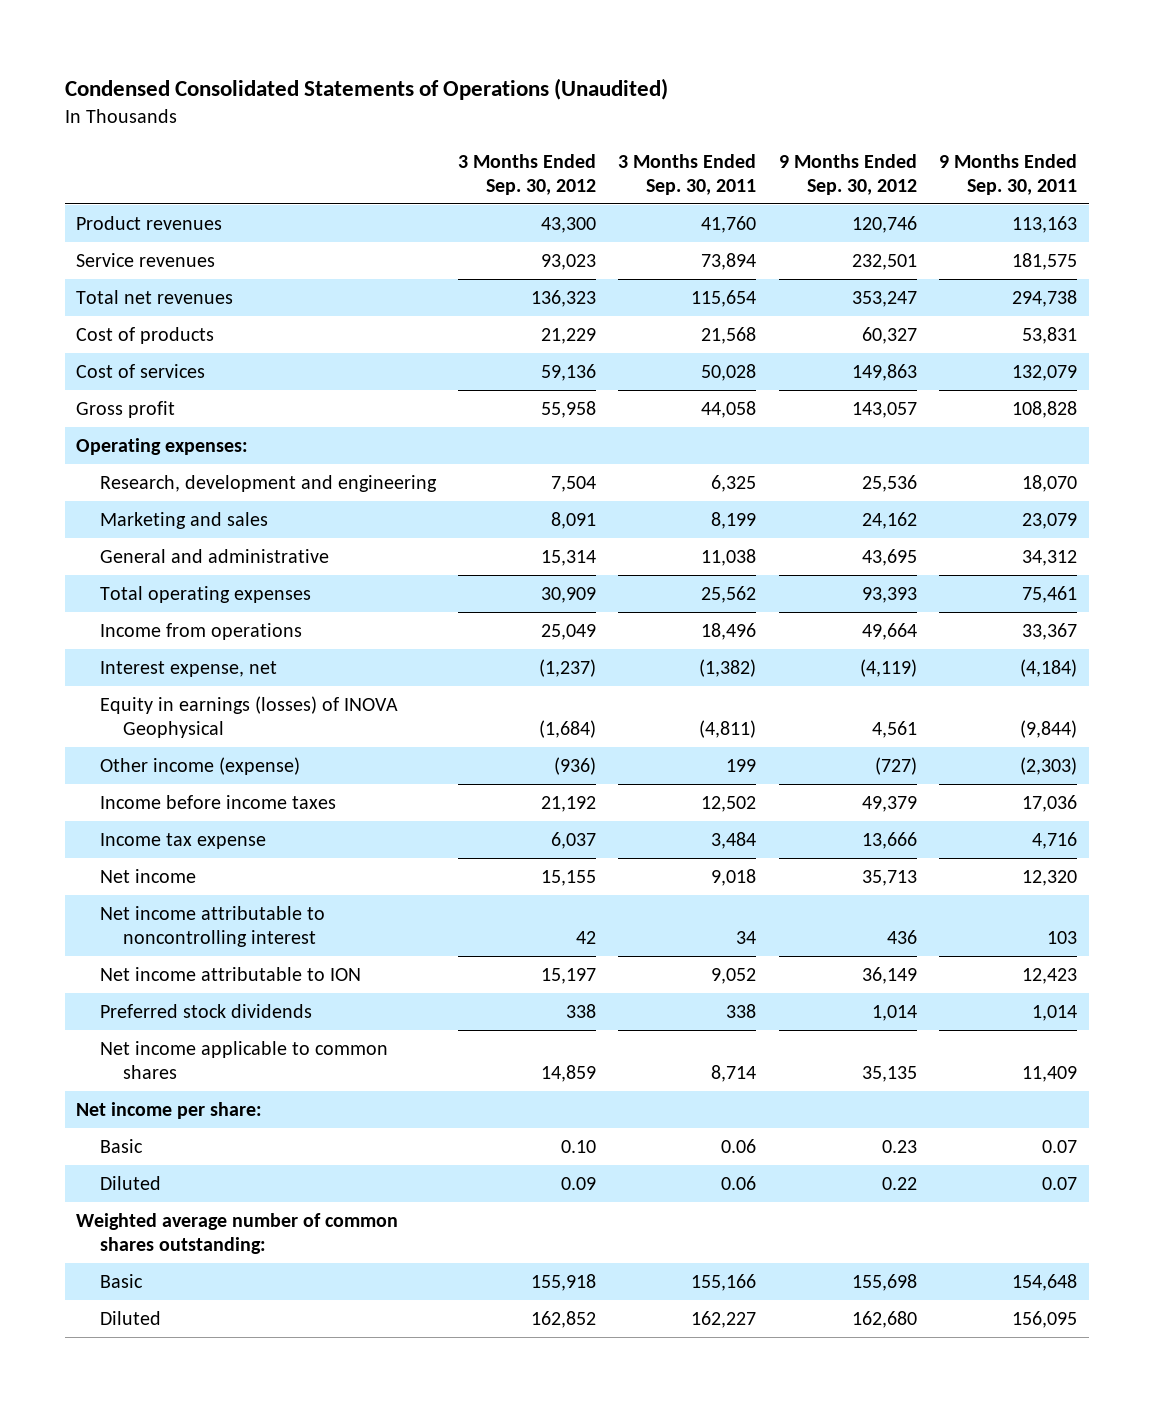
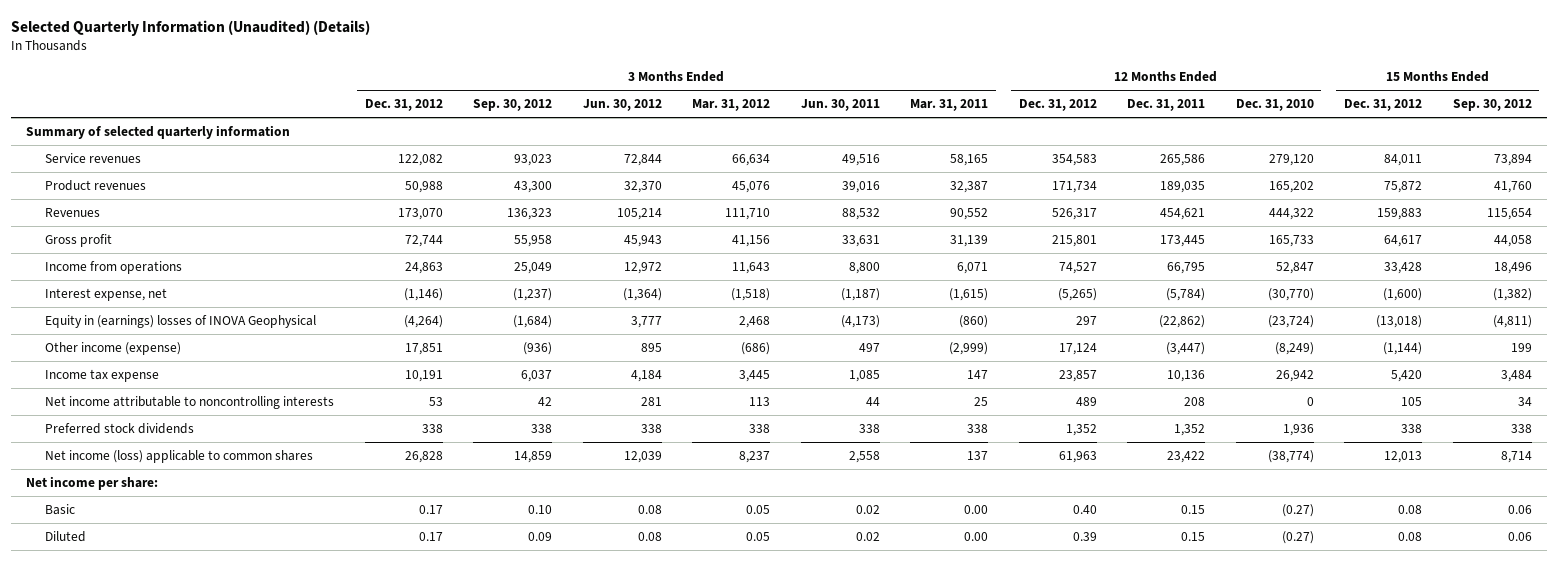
- Condensed Consolidated Statements of Operations (Unaudited)
+ Selected Quarterly Information (Unaudited) (Details)
- | 3 Months Ended Sep. 30, 2012 | 3 Months Ended Sep. 30, 2011 | 9 Months Ended Sep. 30, 2012 | 9 Months Ended Sep. 30, 2011
+ | 3 Months Ended Dec. 31, 2012 | 3 Months Ended Sep. 30, 2012 | 3 Months Ended Jun. 30, 2012 | 3 Months Ended Mar. 31, 2012 | 3 Months Ended Jun. 30, 2011 | 3 Months Ended Mar. 31, 2011 | 12 Months Ended Dec. 31, 2012 | 12 Months Ended Dec. 31, 2011 | 12 Months Ended Dec. 31, 2010 | 15 Months Ended Dec. 31, 2012 | 15 Months Ended Sep. 30, 2012
+ Summary of selected quarterly information
- Total net revenues | 136,323 | 115,654 | 353,247 | 294,738
- Cost of products | 21,229 | 21,568 | 60,327 | 53,831
- Cost of services | 59,136 | 50,028 | 149,863 | 132,079
moved down: Product revenues | 50,988 | 43,300 | 32,370 | 45,076 | 39,016 | 32,387 | 171,734 | 189,035 | 165,202 | 75,872 | 41,760
+ Revenues | 173,070 | 136,323 | 105,214 | 111,710 | 88,532 | 90,552 | 526,317 | 454,621 | 444,322 | 159,883 | 115,654
- Operating expenses:
- Research, development and engineering | 7,504 | 6,325 | 25,536 | 18,070
- Marketing and sales | 8,091 | 8,199 | 24,162 | 23,079
- General and administrative | 15,314 | 11,038 | 43,695 | 34,312
- Total operating expenses | 30,909 | 25,562 | 93,393 | 75,461
- Equity in earnings (losses) of INOVA Geophysical | (1,684) | (4,811) | 4,561 | (9,844)
+ Equity in (earnings) losses of INOVA Geophysical | (4,264) | (1,684) | 3,777 | 2,468 | (4,173) | (860) | 297 | (22,862) | (23,724) | (13,018) | (4,811)
- Income before income taxes | 21,192 | 12,502 | 49,379 | 17,036
- Net income | 15,155 | 9,018 | 35,713 | 12,320
- Net income attributable to noncontrolling interest | 42 | 34 | 436 | 103
- Net income attributable to ION | 15,197 | 9,052 | 36,149 | 12,423
+ Net income attributable to noncontrolling interests | 53 | 42 | 281 | 113 | 44 | 25 | 489 | 208 | 0 | 105 | 34
- Net income applicable to common shares | 14,859 | 8,714 | 35,135 | 11,409
+ Net income (loss) applicable to common shares | 26,828 | 14,859 | 12,039 | 8,237 | 2,558 | 137 | 61,963 | 23,422 | (38,774) | 12,013 | 8,714
- Weighted average number of common shares outstanding:
- Basic | 155,918 | 155,166 | 155,698 | 154,648
- Diluted | 162,852 | 162,227 | 162,680 | 156,095

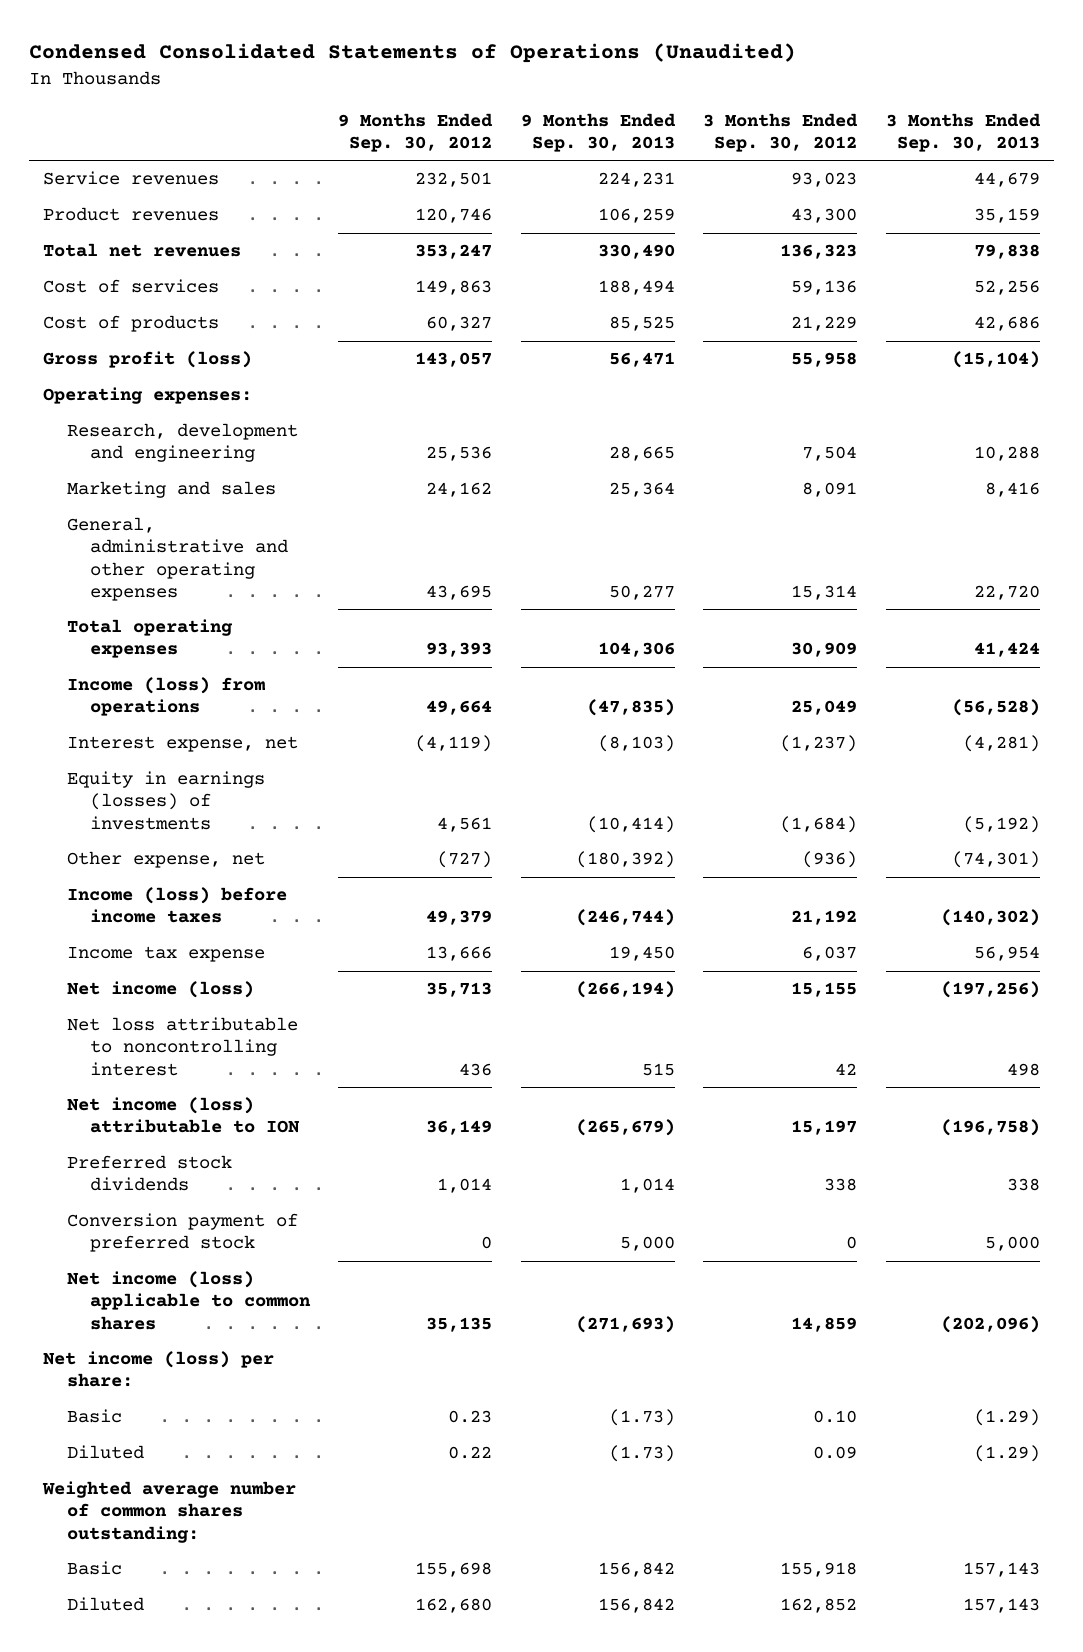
- Selected Quarterly Information (Unaudited) (Details)
+ Condensed Consolidated Statements of Operations (Unaudited)
- | 3 Months Ended Dec. 31, 2012 | 3 Months Ended Sep. 30, 2012 | 3 Months Ended Jun. 30, 2012 | 3 Months Ended Mar. 31, 2012 | 3 Months Ended Jun. 30, 2011 | 3 Months Ended Mar. 31, 2011 | 12 Months Ended Dec. 31, 2012 | 12 Months Ended Dec. 31, 2011 | 12 Months Ended Dec. 31, 2010 | 15 Months Ended Dec. 31, 2012 | 15 Months Ended Sep. 30, 2012
+ | 9 Months Ended Sep. 30, 2012 | 9 Months Ended Sep. 30, 2013 | 3 Months Ended Sep. 30, 2012 | 3 Months Ended Sep. 30, 2013
- Summary of selected quarterly information
- Revenues | 173,070 | 136,323 | 105,214 | 111,710 | 88,532 | 90,552 | 526,317 | 454,621 | 444,322 | 159,883 | 115,654
- Gross profit | 72,744 | 55,958 | 45,943 | 41,156 | 33,631 | 31,139 | 215,801 | 173,445 | 165,733 | 64,617 | 44,058
- Income from operations | 24,863 | 25,049 | 12,972 | 11,643 | 8,800 | 6,071 | 74,527 | 66,795 | 52,847 | 33,428 | 18,496
+ Total net revenues | 353,247 | 330,490 | 136,323 | 79,838
+ Cost of services | 149,863 | 188,494 | 59,136 | 52,256
+ Cost of products | 60,327 | 85,525 | 21,229 | 42,686
+ Gross profit (loss) | 143,057 | 56,471 | 55,958 | (15,104)
+ Operating expenses:
+ Research, development and engineering | 25,536 | 28,665 | 7,504 | 10,288
+ Marketing and sales | 24,162 | 25,364 | 8,091 | 8,416
+ General, administrative and other operating expenses | 43,695 | 50,277 | 15,314 | 22,720
+ Total operating expenses | 93,393 | 104,306 | 30,909 | 41,424
+ Income (loss) from operations | 49,664 | (47,835) | 25,049 | (56,528)
- Equity in (earnings) losses of INOVA Geophysical | (4,264) | (1,684) | 3,777 | 2,468 | (4,173) | (860) | 297 | (22,862) | (23,724) | (13,018) | (4,811)
- Other income (expense) | 17,851 | (936) | 895 | (686) | 497 | (2,999) | 17,124 | (3,447) | (8,249) | (1,144) | 199
+ Equity in earnings (losses) of investments | 4,561 | (10,414) | (1,684) | (5,192)
+ Other expense, net | (727) | (180,392) | (936) | (74,301)
+ Income (loss) before income taxes | 49,379 | (246,744) | 21,192 | (140,302)
- Net income attributable to noncontrolling interests | 53 | 42 | 281 | 113 | 44 | 25 | 489 | 208 | 0 | 105 | 34
+ Net income (loss) | 35,713 | (266,194) | 15,155 | (197,256)
+ Net loss attributable to noncontrolling interest | 436 | 515 | 42 | 498
+ Net income (loss) attributable to ION | 36,149 | (265,679) | 15,197 | (196,758)
+ Conversion payment of preferred stock | 0 | 5,000 | 0 | 5,000
- Net income per share:
+ Net income (loss) per share:
+ Weighted average number of common shares outstanding:
+ Basic | 155,698 | 156,842 | 155,918 | 157,143
+ Diluted | 162,680 | 156,842 | 162,852 | 157,143

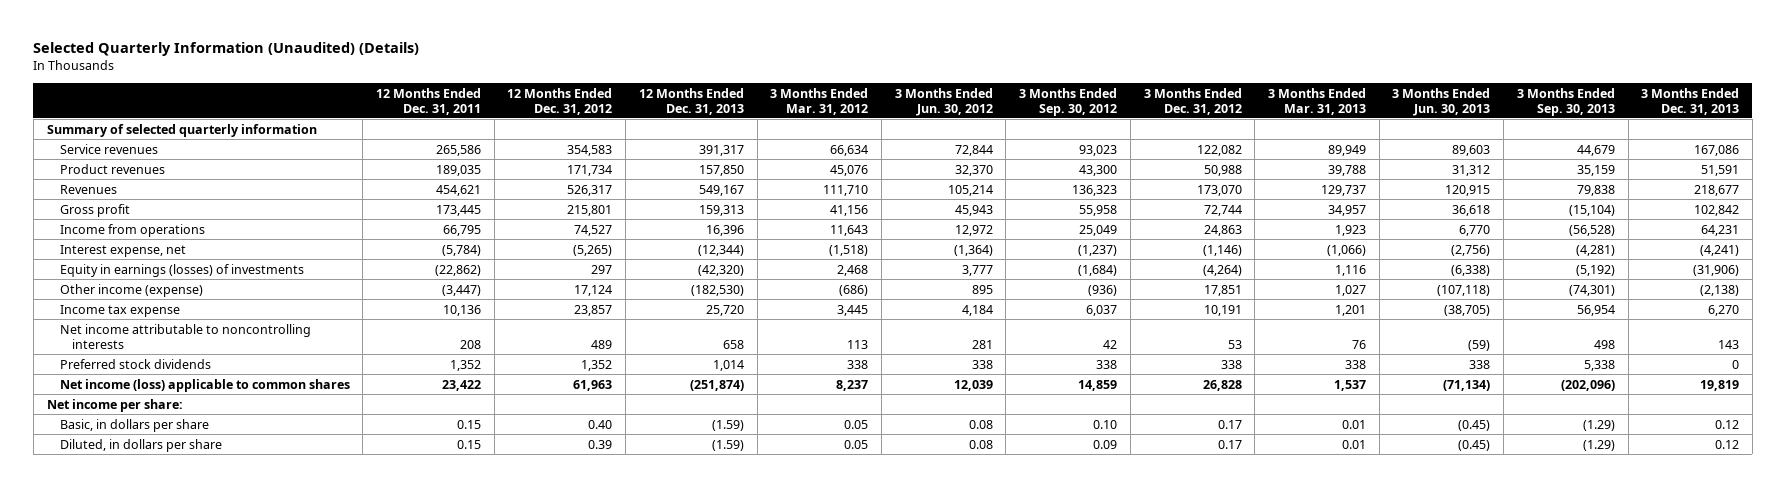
- Condensed Consolidated Statements of Operations (Unaudited)
+ Selected Quarterly Information (Unaudited) (Details)
- | 9 Months Ended Sep. 30, 2012 | 9 Months Ended Sep. 30, 2013 | 3 Months Ended Sep. 30, 2012 | 3 Months Ended Sep. 30, 2013
+ | 12 Months Ended Dec. 31, 2011 | 12 Months Ended Dec. 31, 2012 | 12 Months Ended Dec. 31, 2013 | 3 Months Ended Mar. 31, 2012 | 3 Months Ended Jun. 30, 2012 | 3 Months Ended Sep. 30, 2012 | 3 Months Ended Dec. 31, 2012 | 3 Months Ended Mar. 31, 2013 | 3 Months Ended Jun. 30, 2013 | 3 Months Ended Sep. 30, 2013 | 3 Months Ended Dec. 31, 2013
+ Summary of selected quarterly information
- Total net revenues | 353,247 | 330,490 | 136,323 | 79,838
- Cost of services | 149,863 | 188,494 | 59,136 | 52,256
- Cost of products | 60,327 | 85,525 | 21,229 | 42,686
- Gross profit (loss) | 143,057 | 56,471 | 55,958 | (15,104)
- Operating expenses:
- Research, development and engineering | 25,536 | 28,665 | 7,504 | 10,288
- Marketing and sales | 24,162 | 25,364 | 8,091 | 8,416
- General, administrative and other operating expenses | 43,695 | 50,277 | 15,314 | 22,720
- Total operating expenses | 93,393 | 104,306 | 30,909 | 41,424
- Income (loss) from operations | 49,664 | (47,835) | 25,049 | (56,528)
+ Revenues | 454,621 | 526,317 | 549,167 | 111,710 | 105,214 | 136,323 | 173,070 | 129,737 | 120,915 | 79,838 | 218,677
+ Gross profit | 173,445 | 215,801 | 159,313 | 41,156 | 45,943 | 55,958 | 72,744 | 34,957 | 36,618 | (15,104) | 102,842
+ Income from operations | 66,795 | 74,527 | 16,396 | 11,643 | 12,972 | 25,049 | 24,863 | 1,923 | 6,770 | (56,528) | 64,231
- Other expense, net | (727) | (180,392) | (936) | (74,301)
- Income (loss) before income taxes | 49,379 | (246,744) | 21,192 | (140,302)
+ Other income (expense) | (3,447) | 17,124 | (182,530) | (686) | 895 | (936) | 17,851 | 1,027 | (107,118) | (74,301) | (2,138)
- Net income (loss) | 35,713 | (266,194) | 15,155 | (197,256)
- Net loss attributable to noncontrolling interest | 436 | 515 | 42 | 498
- Net income (loss) attributable to ION | 36,149 | (265,679) | 15,197 | (196,758)
- Preferred stock dividends | 1,014 | 1,014 | 338 | 338
- Conversion payment of preferred stock | 0 | 5,000 | 0 | 5,000
+ Net income attributable to noncontrolling interests | 208 | 489 | 658 | 113 | 281 | 42 | 53 | 76 | (59) | 498 | 143
+ Preferred stock dividends | 1,352 | 1,352 | 1,014 | 338 | 338 | 338 | 338 | 338 | 338 | 5,338 | 0
- Net income (loss) per share:
- Basic | 0.23 | (1.73) | 0.10 | (1.29)
- Diluted | 0.22 | (1.73) | 0.09 | (1.29)
- Weighted average number of common shares outstanding:
- Basic | 155,698 | 156,842 | 155,918 | 157,143
- Diluted | 162,680 | 156,842 | 162,852 | 157,143
+ Net income per share:
+ Basic, in dollars per share | 0.15 | 0.40 | (1.59) | 0.05 | 0.08 | 0.10 | 0.17 | 0.01 | (0.45) | (1.29) | 0.12
+ Diluted, in dollars per share | 0.15 | 0.39 | (1.59) | 0.05 | 0.08 | 0.09 | 0.17 | 0.01 | (0.45) | (1.29) | 0.12

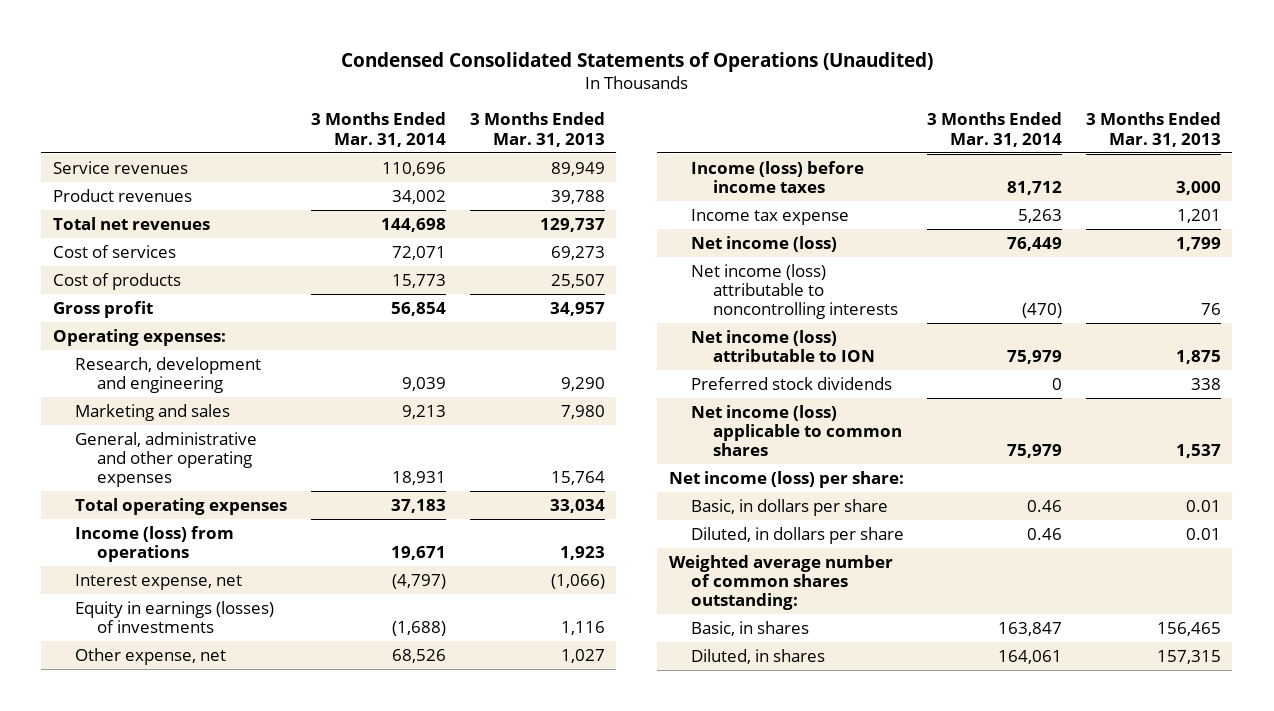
- Selected Quarterly Information (Unaudited) (Details)
+ Condensed Consolidated Statements of Operations (Unaudited)
- | 12 Months Ended Dec. 31, 2011 | 12 Months Ended Dec. 31, 2012 | 12 Months Ended Dec. 31, 2013 | 3 Months Ended Mar. 31, 2012 | 3 Months Ended Jun. 30, 2012 | 3 Months Ended Sep. 30, 2012 | 3 Months Ended Dec. 31, 2012 | 3 Months Ended Mar. 31, 2013 | 3 Months Ended Jun. 30, 2013 | 3 Months Ended Sep. 30, 2013 | 3 Months Ended Dec. 31, 2013
+ | 3 Months Ended Mar. 31, 2014 | 3 Months Ended Mar. 31, 2013
- Summary of selected quarterly information
- Revenues | 454,621 | 526,317 | 549,167 | 111,710 | 105,214 | 136,323 | 173,070 | 129,737 | 120,915 | 79,838 | 218,677
+ Total net revenues | 144,698 | 129,737
+ Cost of services | 72,071 | 69,273
+ Cost of products | 15,773 | 25,507
- Income from operations | 66,795 | 74,527 | 16,396 | 11,643 | 12,972 | 25,049 | 24,863 | 1,923 | 6,770 | (56,528) | 64,231
+ Operating expenses:
+ Research, development and engineering | 9,039 | 9,290
+ Marketing and sales | 9,213 | 7,980
+ General, administrative and other operating expenses | 18,931 | 15,764
+ Total operating expenses | 37,183 | 33,034
+ Income (loss) from operations | 19,671 | 1,923
- Other income (expense) | (3,447) | 17,124 | (182,530) | (686) | 895 | (936) | 17,851 | 1,027 | (107,118) | (74,301) | (2,138)
+ Other expense, net | 68,526 | 1,027
+ Income (loss) before income taxes | 81,712 | 3,000
- Net income attributable to noncontrolling interests | 208 | 489 | 658 | 113 | 281 | 42 | 53 | 76 | (59) | 498 | 143
+ Net income (loss) | 76,449 | 1,799
+ Net income (loss) attributable to noncontrolling interests | (470) | 76
+ Net income (loss) attributable to ION | 75,979 | 1,875
- Net income per share:
+ Net income (loss) per share:
+ Weighted average number of common shares outstanding:
+ Basic, in shares | 163,847 | 156,465
+ Diluted, in shares | 164,061 | 157,315

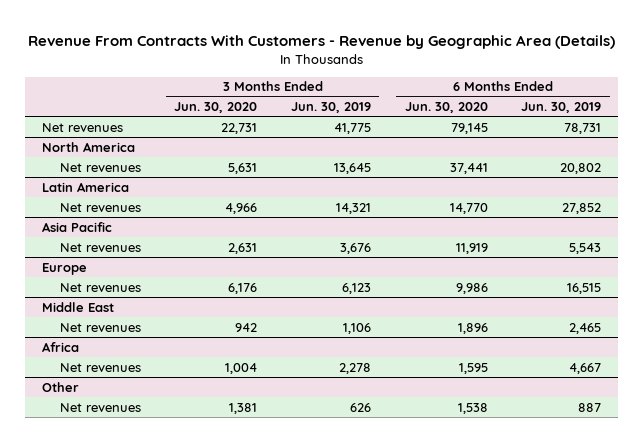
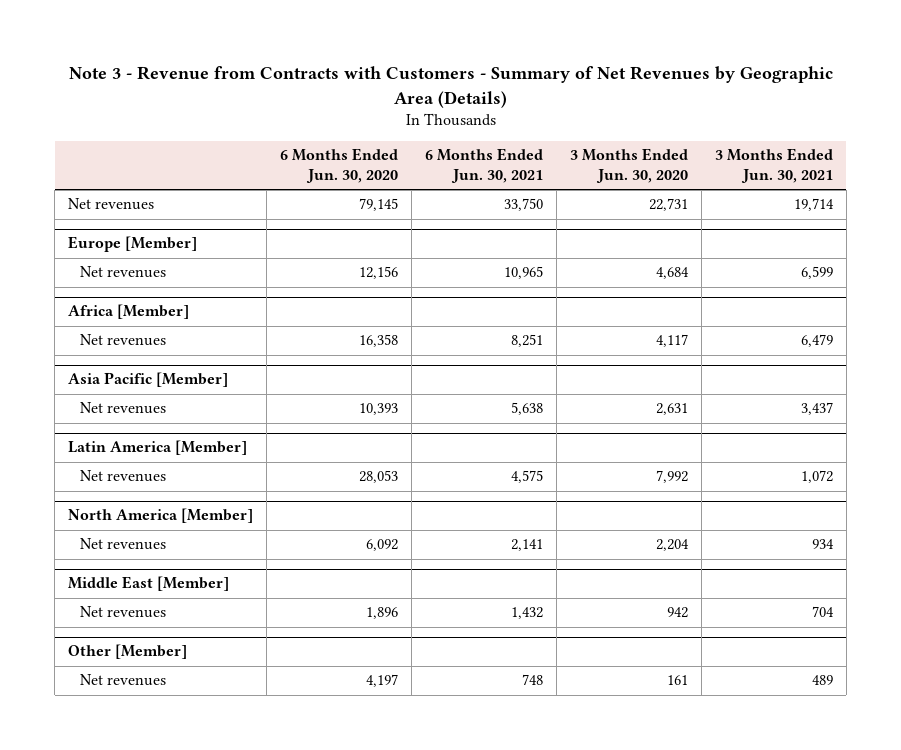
- Revenue From Contracts With Customers - Revenue by Geographic Area (Details)
+ Note 3 - Revenue from Contracts with Customers - Summary of Net Revenues by Geographic Area (Details)
- | 3 Months Ended Jun. 30, 2020 | 3 Months Ended Jun. 30, 2019 | 6 Months Ended Jun. 30, 2020 | 6 Months Ended Jun. 30, 2019
+ | 6 Months Ended Jun. 30, 2020 | 6 Months Ended Jun. 30, 2021 | 3 Months Ended Jun. 30, 2020 | 3 Months Ended Jun. 30, 2021
- North America
- Net revenues | 5,631 | 13,645 | 37,441 | 20,802
- Latin America
- Net revenues | 4,966 | 14,321 | 14,770 | 27,852
- Asia Pacific
- Net revenues | 2,631 | 3,676 | 11,919 | 5,543
- Europe
- Net revenues | 6,176 | 6,123 | 9,986 | 16,515
- Middle East
+ Europe [Member]
+ Net revenues | 12,156 | 10,965 | 4,684 | 6,599
+ Africa [Member]
+ Net revenues | 16,358 | 8,251 | 4,117 | 6,479
+ Asia Pacific [Member]
+ Net revenues | 10,393 | 5,638 | 2,631 | 3,437
+ Latin America [Member]
+ Net revenues | 28,053 | 4,575 | 7,992 | 1,072
+ North America [Member]
+ Net revenues | 6,092 | 2,141 | 2,204 | 934
+ Middle East [Member]
- Africa
- Net revenues | 1,004 | 2,278 | 1,595 | 4,667
- Other
- Net revenues | 1,381 | 626 | 1,538 | 887
+ Other [Member]
+ Net revenues | 4,197 | 748 | 161 | 489

